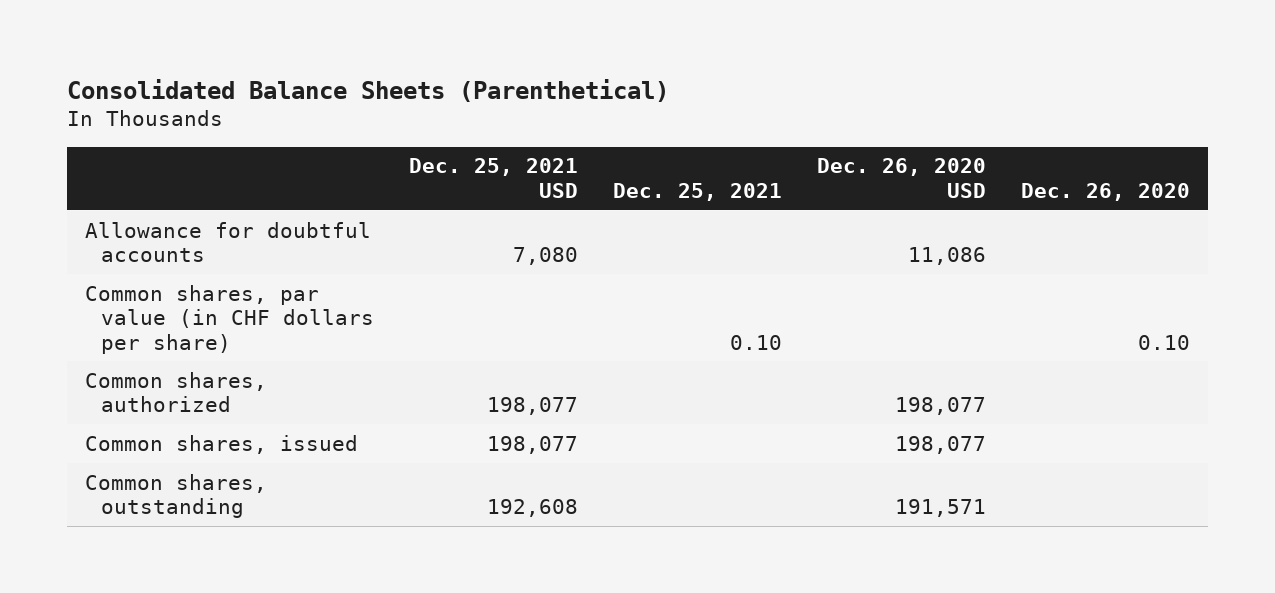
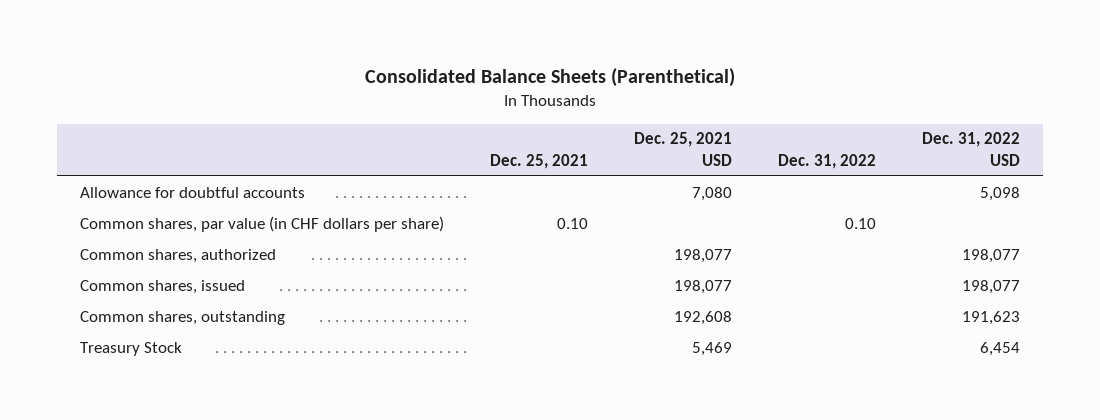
- | Dec. 25, 2021 USD | Dec. 25, 2021 | Dec. 26, 2020 USD | Dec. 26, 2020
+ | Dec. 25, 2021 | Dec. 25, 2021 USD | Dec. 31, 2022 | Dec. 31, 2022 USD
+ Treasury Stock | | 5,469 | | 6,454

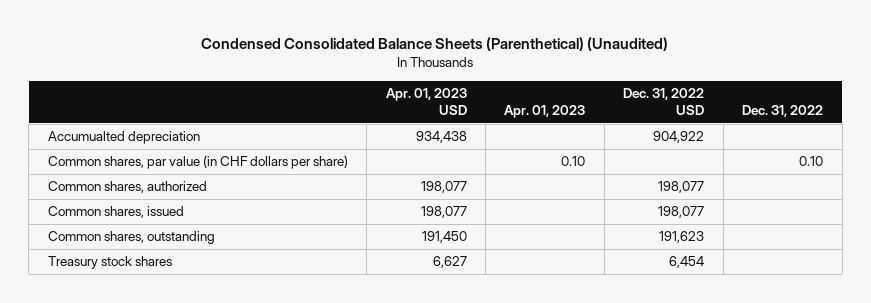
- Consolidated Balance Sheets (Parenthetical)
+ Condensed Consolidated Balance Sheets (Parenthetical) (Unaudited)
- | Dec. 25, 2021 | Dec. 25, 2021 USD | Dec. 31, 2022 | Dec. 31, 2022 USD
+ | Apr. 01, 2023 USD | Apr. 01, 2023 | Dec. 31, 2022 USD | Dec. 31, 2022
- Allowance for doubtful accounts | | 7,080 | | 5,098
+ Accumualted depreciation | 934,438 | | 904,922 |
- Treasury Stock | | 5,469 | | 6,454
+ Treasury stock shares | 6,627 | | 6,454 |

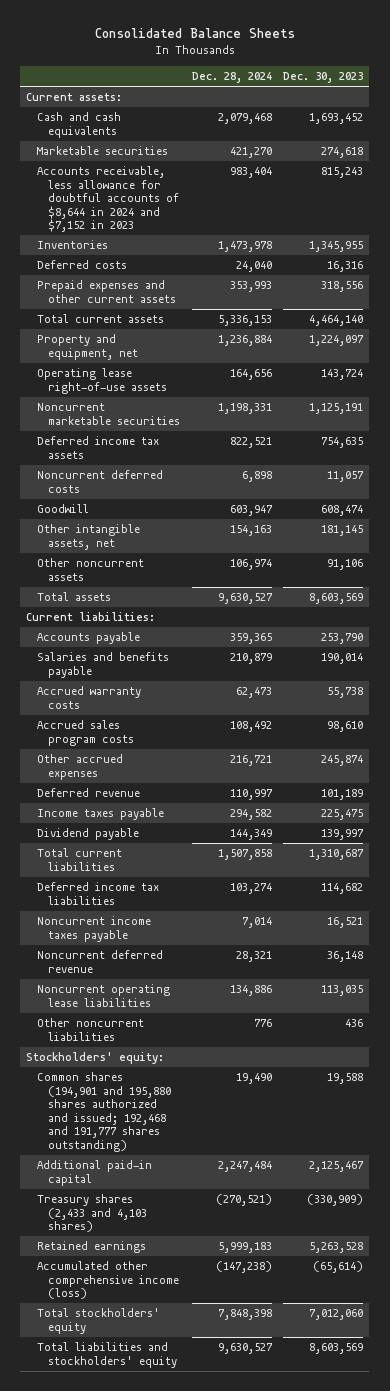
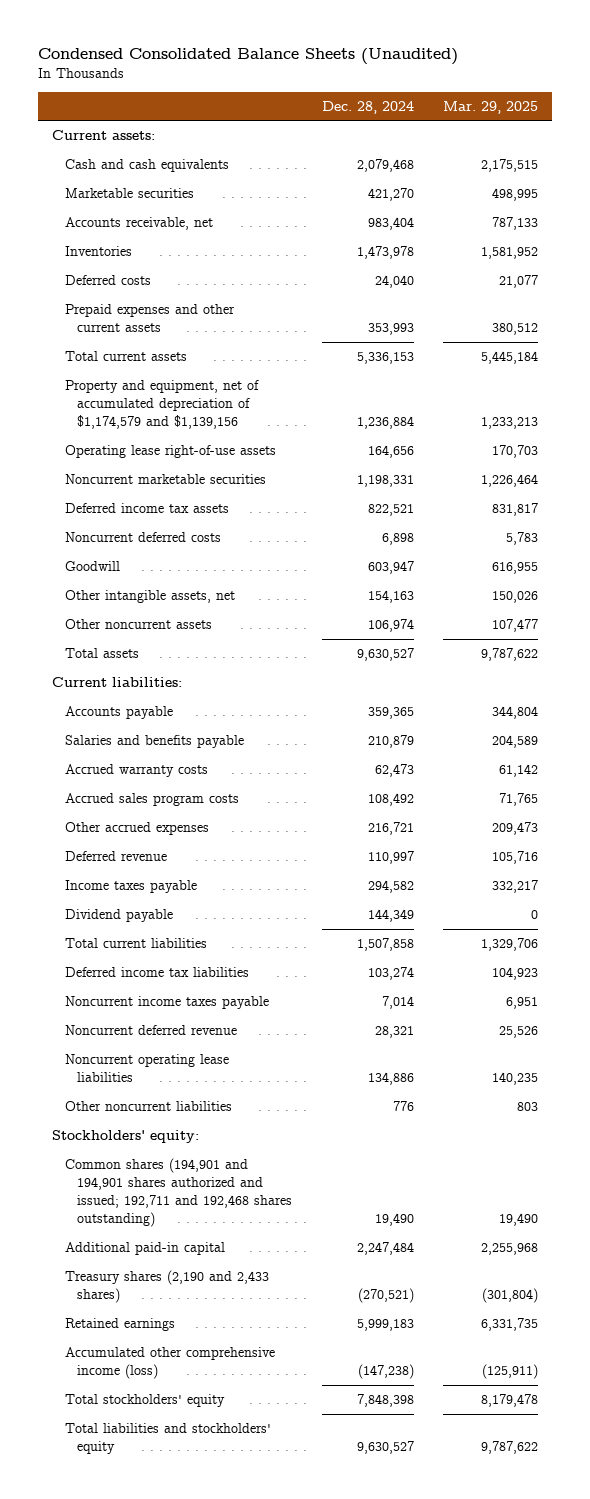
- Consolidated Balance Sheets
+ Condensed Consolidated Balance Sheets (Unaudited)
- | Dec. 28, 2024 | Dec. 30, 2023
+ | Dec. 28, 2024 | Mar. 29, 2025
- Accounts receivable, less allowance for doubtful accounts of $8,644 in 2024 and $7,152 in 2023 | 983,404 | 815,243
+ Accounts receivable, net | 983,404 | 787,133
- Property and equipment, net | 1,236,884 | 1,224,097
+ Property and equipment, net of accumulated depreciation of $1,174,579 and $1,139,156 | 1,236,884 | 1,233,213
- Common shares (194,901 and 195,880 shares authorized and issued; 192,468 and 191,777 shares outstanding) | 19,490 | 19,588
+ Common shares (194,901 and 194,901 shares authorized and issued; 192,711 and 192,468 shares outstanding) | 19,490 | 19,490
- Treasury shares (2,433 and 4,103 shares) | (270,521) | (330,909)
+ Treasury shares (2,190 and 2,433 shares) | (270,521) | (301,804)

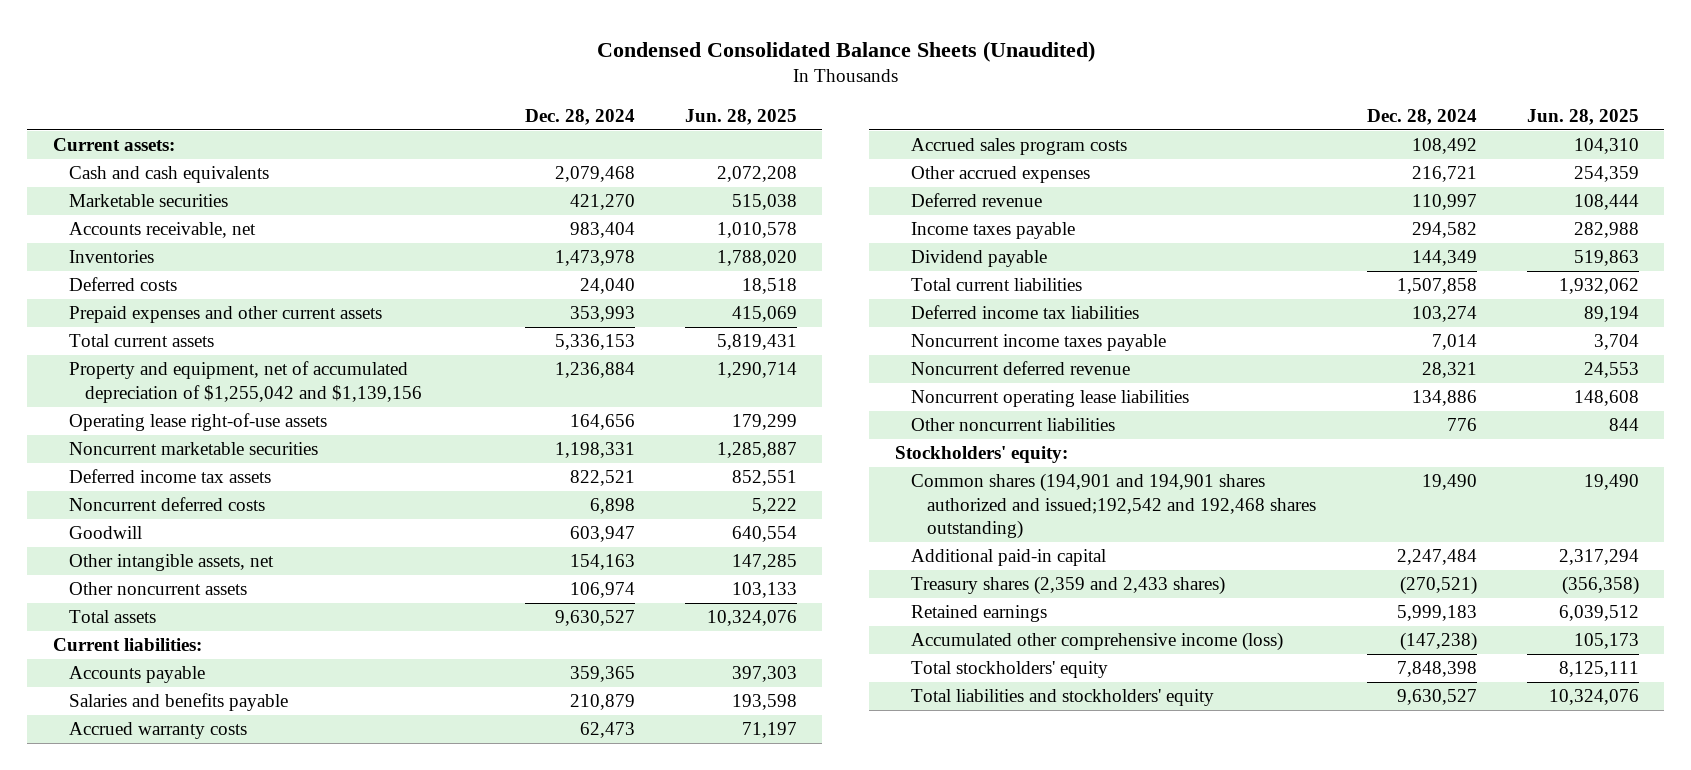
- | Dec. 28, 2024 | Mar. 29, 2025
+ | Dec. 28, 2024 | Jun. 28, 2025
- Property and equipment, net of accumulated depreciation of $1,174,579 and $1,139,156 | 1,236,884 | 1,233,213
+ Property and equipment, net of accumulated depreciation of $1,255,042 and $1,139,156 | 1,236,884 | 1,290,714
- Common shares (194,901 and 194,901 shares authorized and issued; 192,711 and 192,468 shares outstanding) | 19,490 | 19,490
+ Common shares (194,901 and 194,901 shares authorized and issued;192,542 and 192,468 shares outstanding) | 19,490 | 19,490
- Treasury shares (2,190 and 2,433 shares) | (270,521) | (301,804)
+ Treasury shares (2,359 and 2,433 shares) | (270,521) | (356,358)

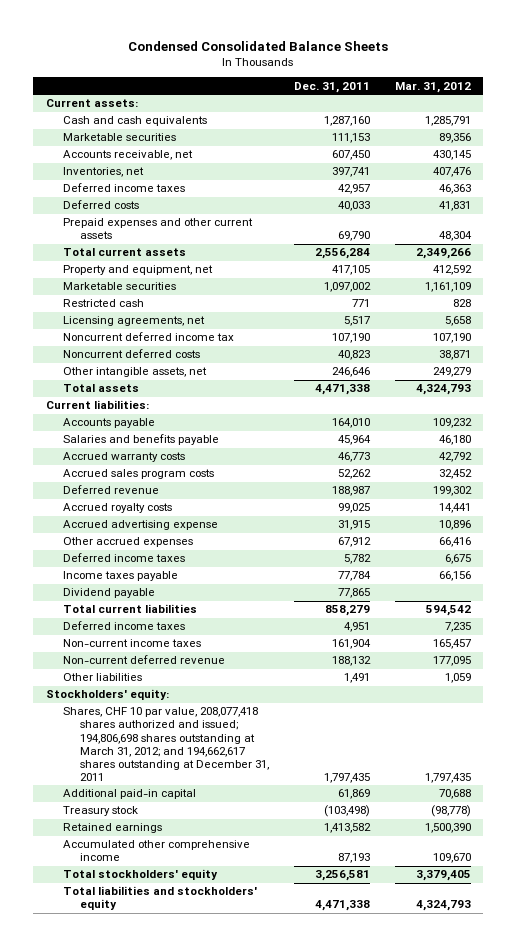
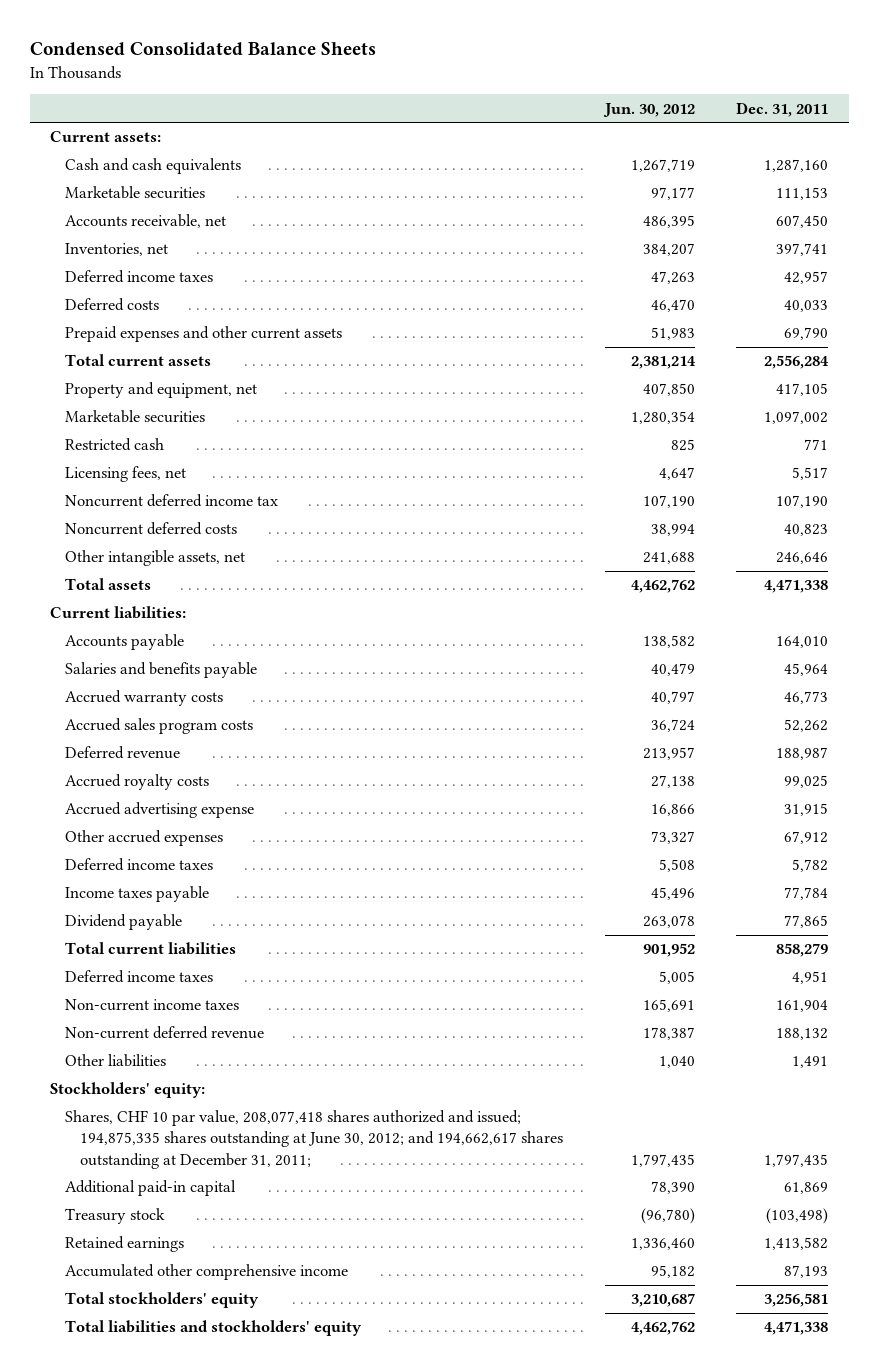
- | Dec. 31, 2011 | Mar. 31, 2012
+ | Jun. 30, 2012 | Dec. 31, 2011
- Licensing agreements, net | 5,517 | 5,658
+ Licensing fees, net | 4,647 | 5,517
- Shares, CHF 10 par value, 208,077,418 shares authorized and issued; 194,806,698 shares outstanding at March 31, 2012; and 194,662,617 shares outstanding at December 31, 2011 | 1,797,435 | 1,797,435
+ Shares, CHF 10 par value, 208,077,418 shares authorized and issued; 194,875,335 shares outstanding at June 30, 2012; and 194,662,617 shares outstanding at December 31, 2011; | 1,797,435 | 1,797,435

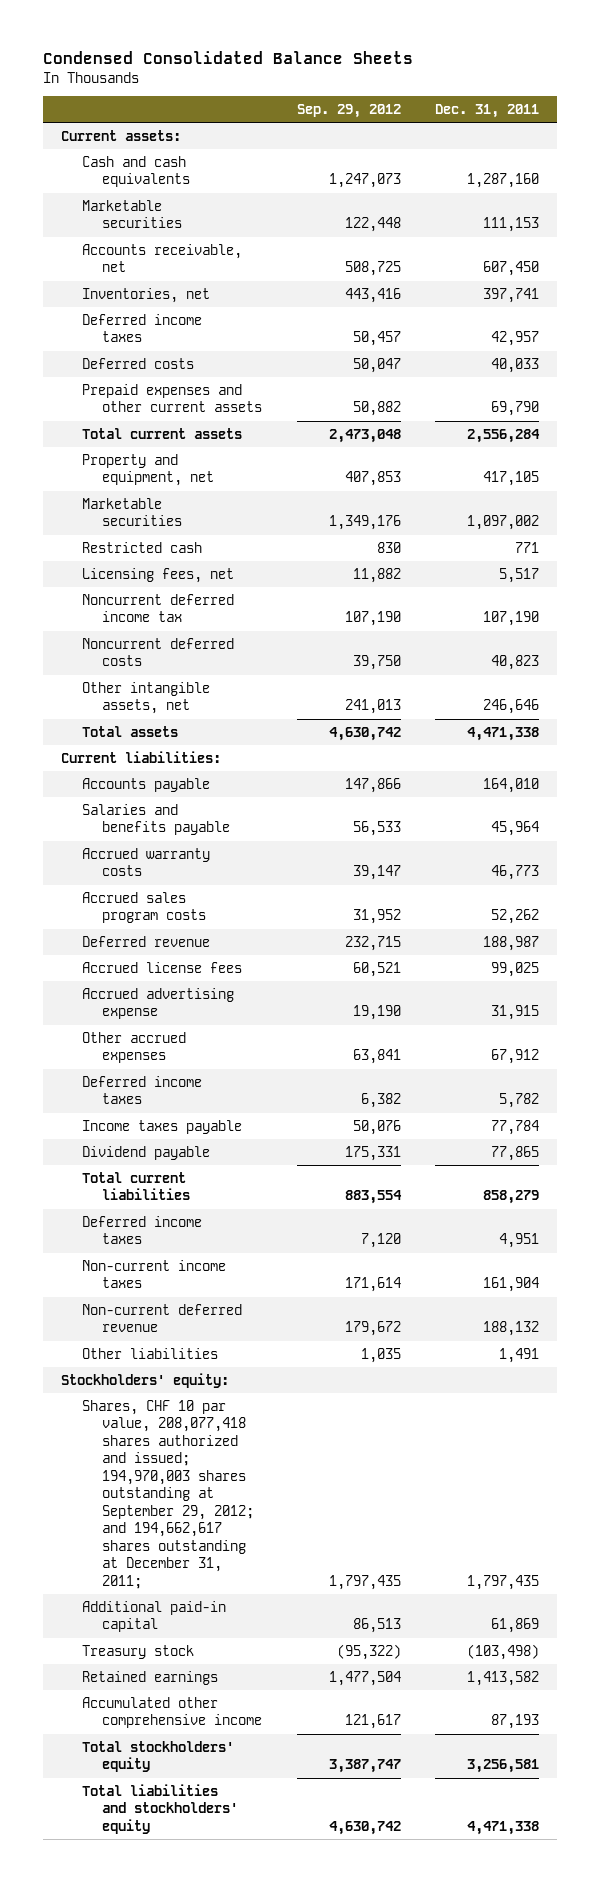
- | Jun. 30, 2012 | Dec. 31, 2011
+ | Sep. 29, 2012 | Dec. 31, 2011
- Accrued royalty costs | 27,138 | 99,025
+ Accrued license fees | 60,521 | 99,025
- Shares, CHF 10 par value, 208,077,418 shares authorized and issued; 194,875,335 shares outstanding at June 30, 2012; and 194,662,617 shares outstanding at December 31, 2011; | 1,797,435 | 1,797,435
+ Shares, CHF 10 par value, 208,077,418 shares authorized and issued; 194,970,003 shares outstanding at September 29, 2012; and 194,662,617 shares outstanding at December 31, 2011; | 1,797,435 | 1,797,435

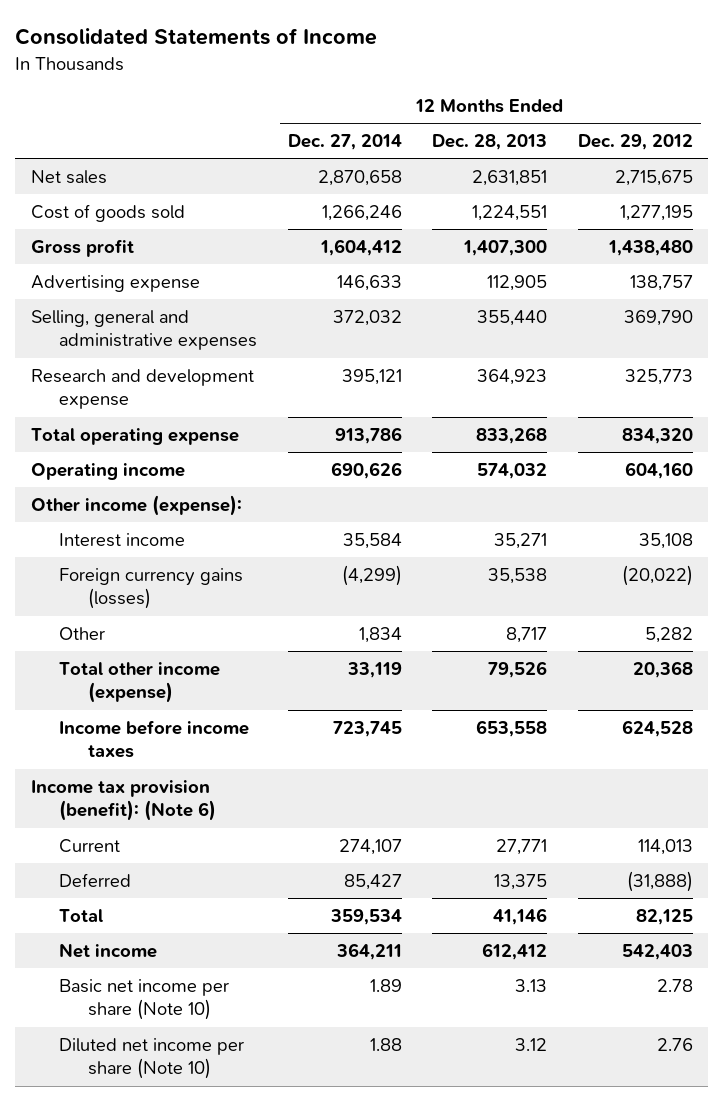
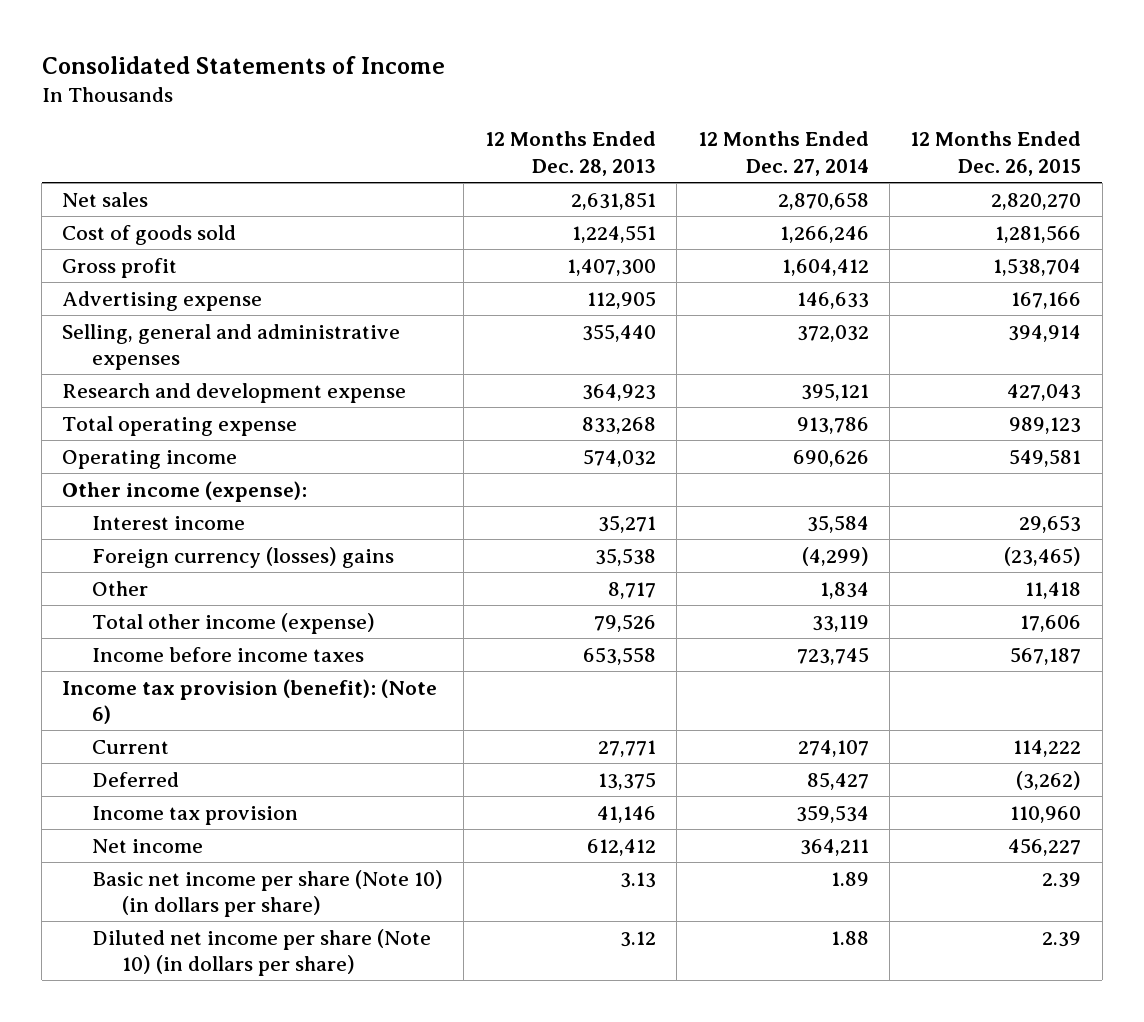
- | 12 Months Ended Dec. 27, 2014 | 12 Months Ended Dec. 28, 2013 | 12 Months Ended Dec. 29, 2012
+ | 12 Months Ended Dec. 28, 2013 | 12 Months Ended Dec. 27, 2014 | 12 Months Ended Dec. 26, 2015
- Foreign currency gains (losses) | (4,299) | 35,538 | (20,022)
+ Foreign currency (losses) gains | 35,538 | (4,299) | (23,465)
- Total | 359,534 | 41,146 | 82,125
+ Income tax provision | 41,146 | 359,534 | 110,960
- Basic net income per share (Note 10) | 1.89 | 3.13 | 2.78
- Diluted net income per share (Note 10) | 1.88 | 3.12 | 2.76
+ Basic net income per share (Note 10) (in dollars per share) | 3.13 | 1.89 | 2.39
+ Diluted net income per share (Note 10) (in dollars per share) | 3.12 | 1.88 | 2.39

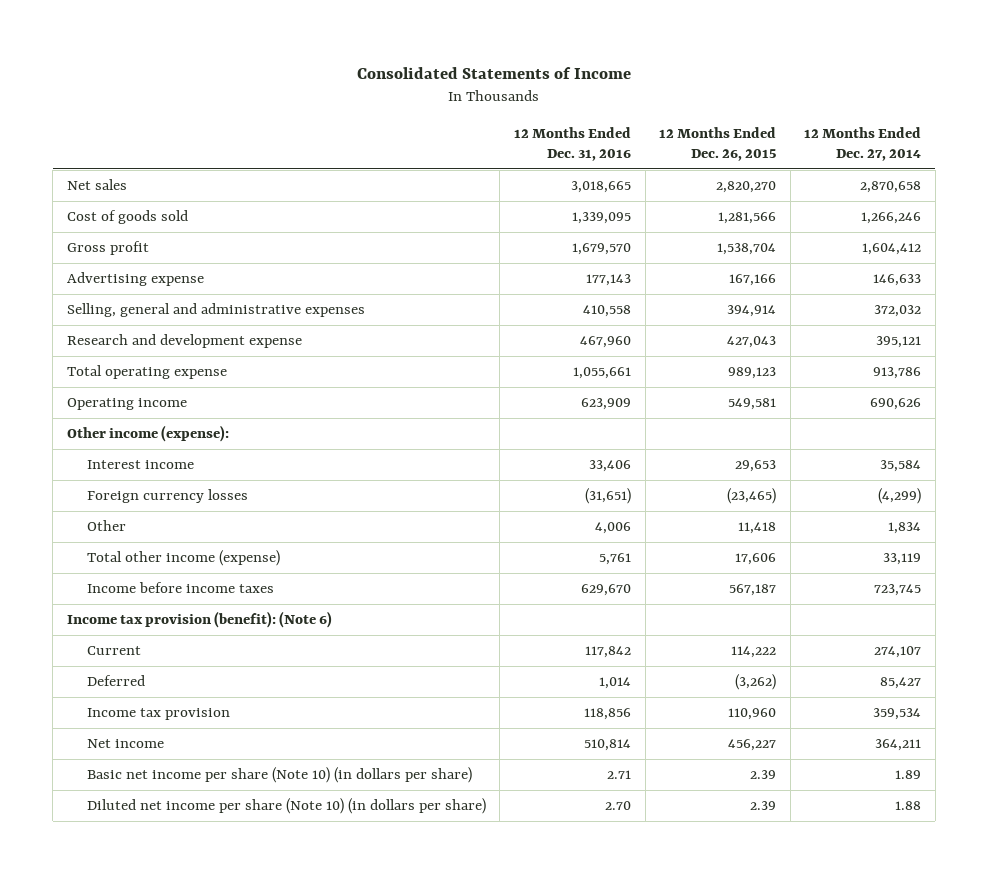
- | 12 Months Ended Dec. 28, 2013 | 12 Months Ended Dec. 27, 2014 | 12 Months Ended Dec. 26, 2015
+ | 12 Months Ended Dec. 31, 2016 | 12 Months Ended Dec. 26, 2015 | 12 Months Ended Dec. 27, 2014
- Foreign currency (losses) gains | 35,538 | (4,299) | (23,465)
+ Foreign currency losses | (31,651) | (23,465) | (4,299)

